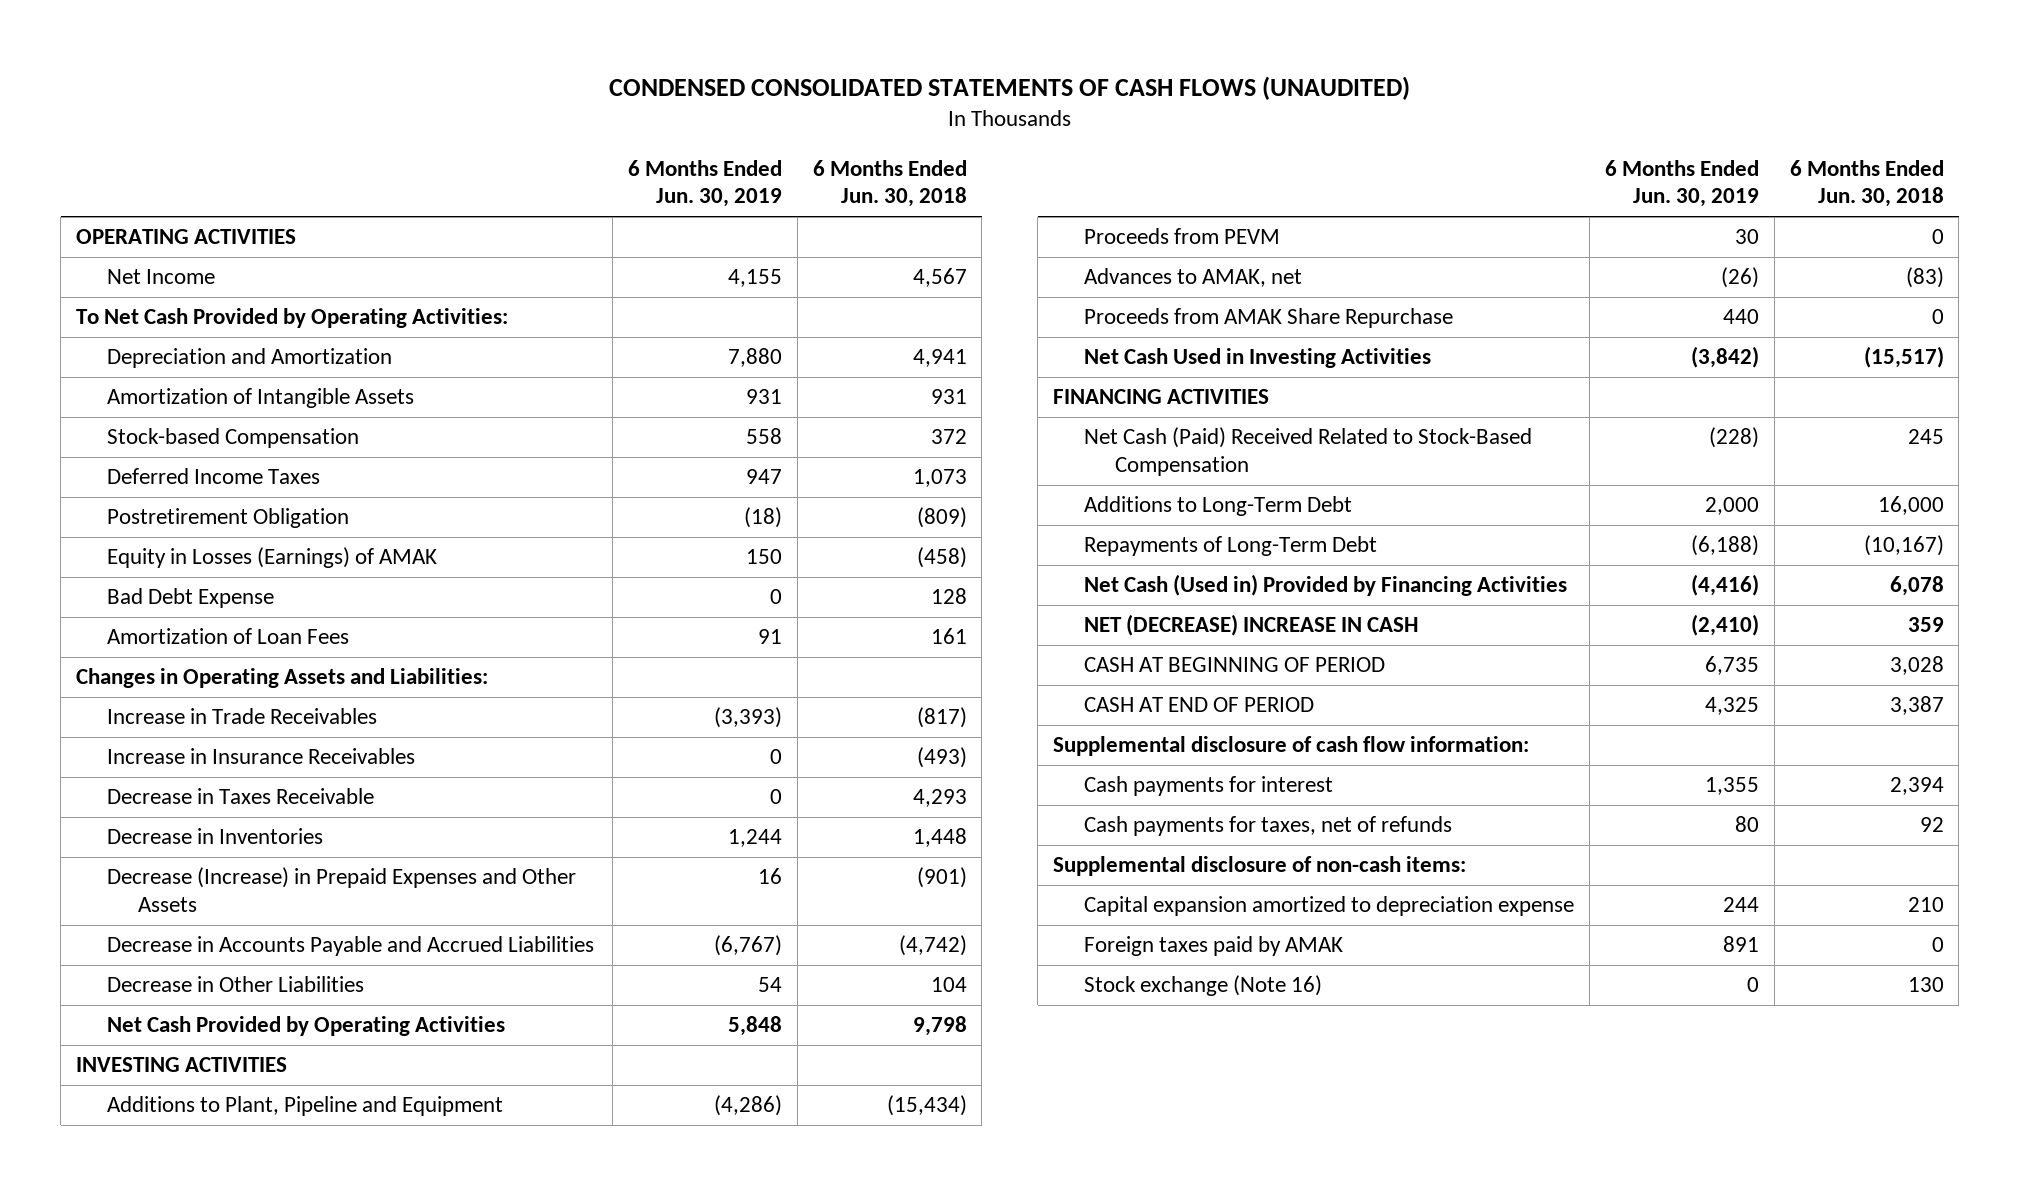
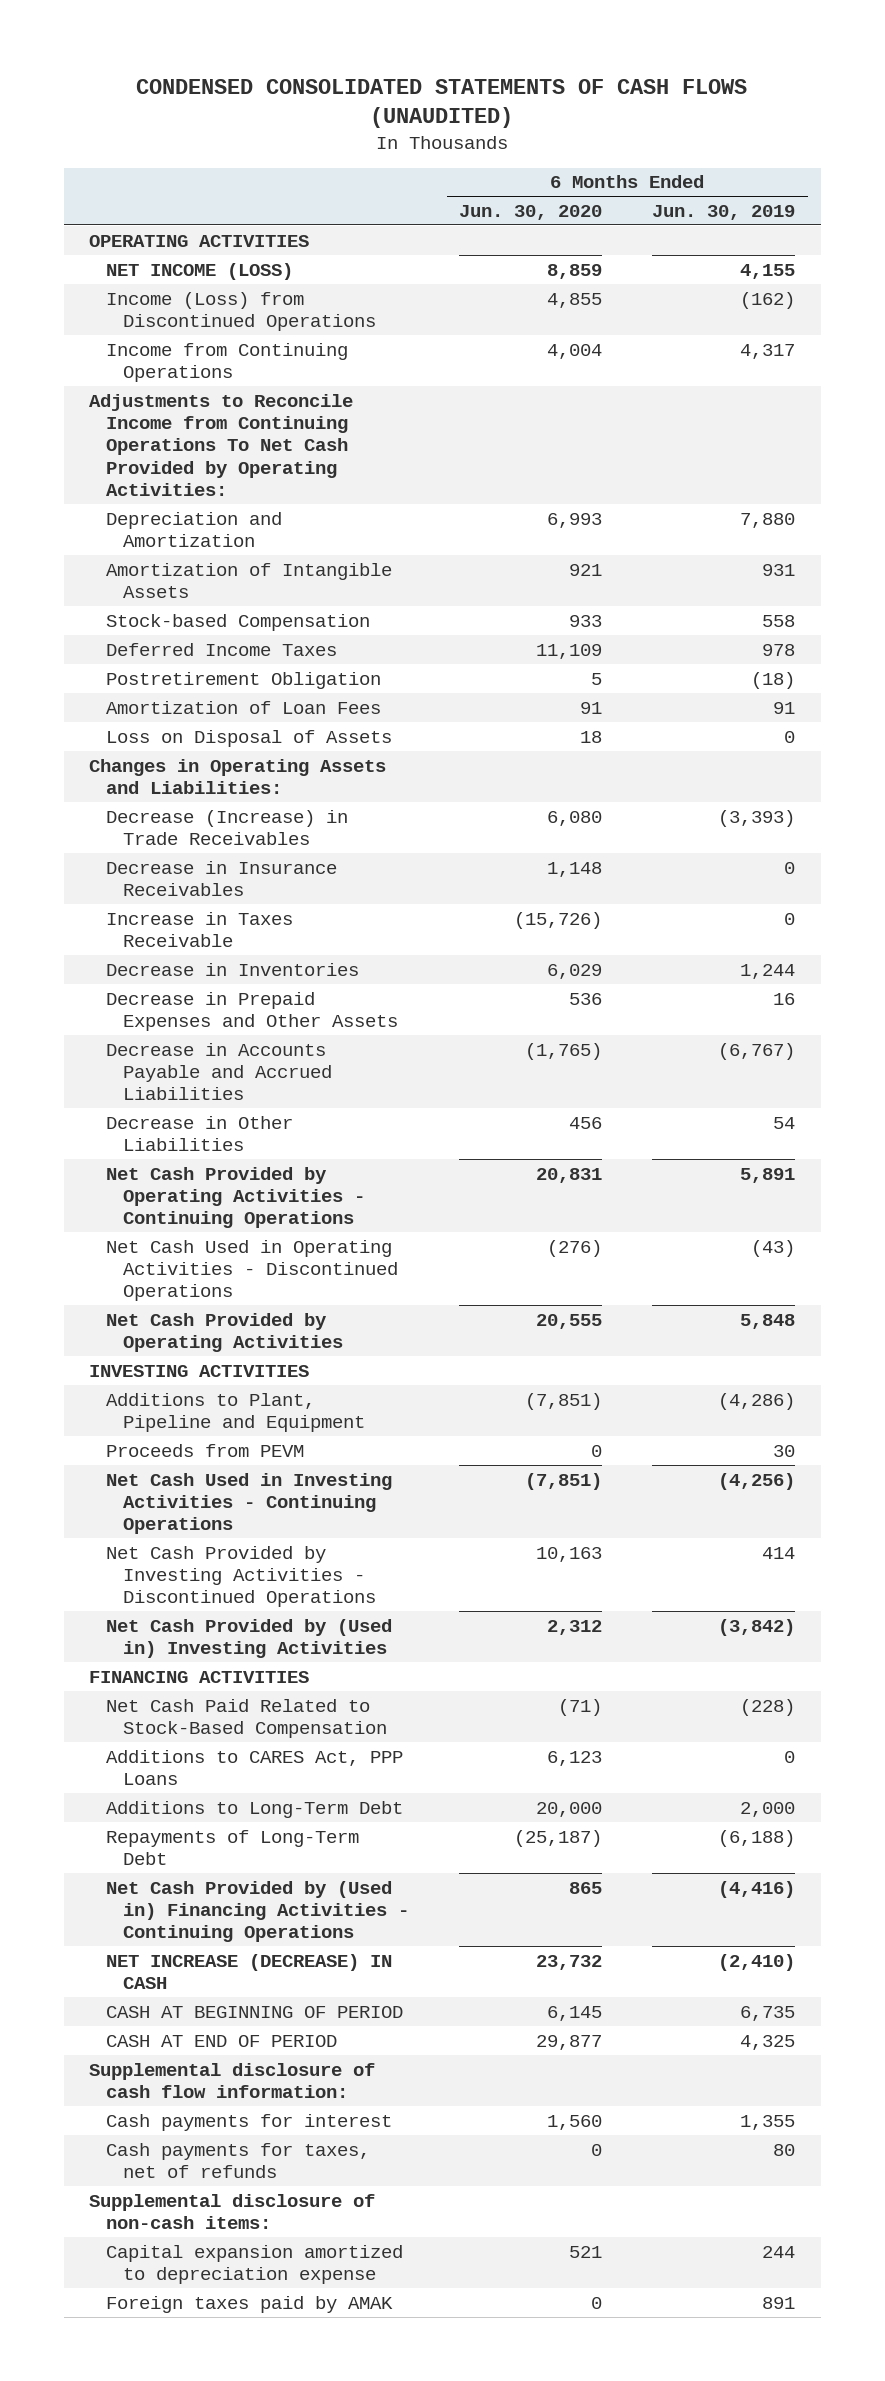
- | 6 Months Ended Jun. 30, 2019 | 6 Months Ended Jun. 30, 2018
+ | 6 Months Ended Jun. 30, 2020 | 6 Months Ended Jun. 30, 2019
- Net Income | 4,155 | 4,567
- To Net Cash Provided by Operating Activities:
+ NET INCOME (LOSS) | 8,859 | 4,155
+ Income (Loss) from Discontinued Operations | 4,855 | (162)
+ Income from Continuing Operations | 4,004 | 4,317
+ Adjustments to Reconcile Income from Continuing Operations To Net Cash Provided by Operating Activities:
- Deferred Income Taxes | 947 | 1,073
+ Deferred Income Taxes | 11,109 | 978
- Equity in Losses (Earnings) of AMAK | 150 | (458)
- Bad Debt Expense | 0 | 128
+ Loss on Disposal of Assets | 18 | 0
- Increase in Trade Receivables | (3,393) | (817)
- Increase in Insurance Receivables | 0 | (493)
- Decrease in Taxes Receivable | 0 | 4,293
+ Decrease (Increase) in Trade Receivables | 6,080 | (3,393)
+ Decrease in Insurance Receivables | 1,148 | 0
+ Increase in Taxes Receivable | (15,726) | 0
- Decrease (Increase) in Prepaid Expenses and Other Assets | 16 | (901)
+ Decrease in Prepaid Expenses and Other Assets | 536 | 16
+ Net Cash Provided by Operating Activities - Continuing Operations | 20,831 | 5,891
+ Net Cash Used in Operating Activities - Discontinued Operations | (276) | (43)
- Advances to AMAK, net | (26) | (83)
- Proceeds from AMAK Share Repurchase | 440 | 0
- Net Cash Used in Investing Activities | (3,842) | (15,517)
+ Net Cash Used in Investing Activities - Continuing Operations | (7,851) | (4,256)
+ Net Cash Provided by Investing Activities - Discontinued Operations | 10,163 | 414
+ Net Cash Provided by (Used in) Investing Activities | 2,312 | (3,842)
- Net Cash (Paid) Received Related to Stock-Based Compensation | (228) | 245
+ Net Cash Paid Related to Stock-Based Compensation | (71) | (228)
+ Additions to CARES Act, PPP Loans | 6,123 | 0
- Net Cash (Used in) Provided by Financing Activities | (4,416) | 6,078
- NET (DECREASE) INCREASE IN CASH | (2,410) | 359
+ Net Cash Provided by (Used in) Financing Activities - Continuing Operations | 865 | (4,416)
+ NET INCREASE (DECREASE) IN CASH | 23,732 | (2,410)
- Stock exchange (Note 16) | 0 | 130

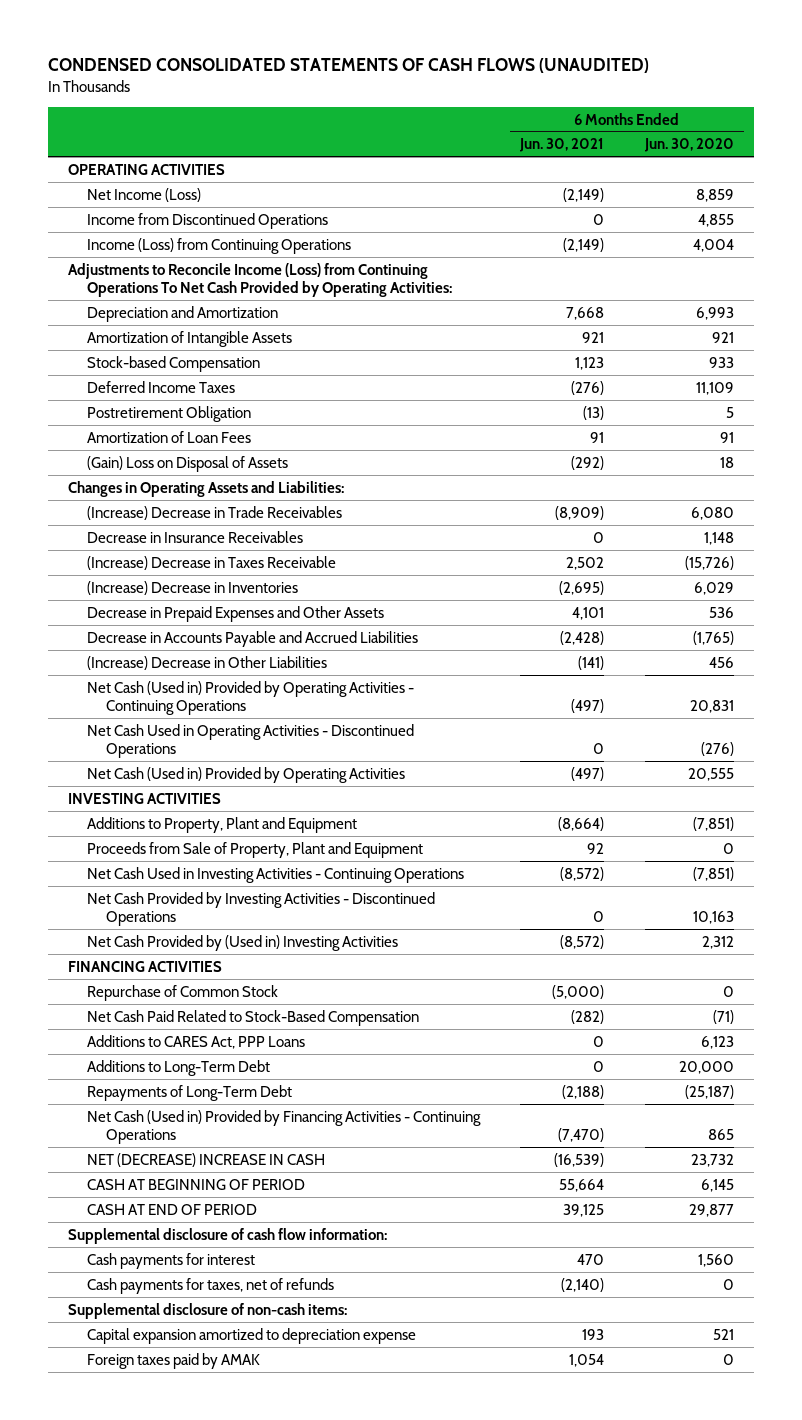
- | 6 Months Ended Jun. 30, 2020 | 6 Months Ended Jun. 30, 2019
+ | 6 Months Ended Jun. 30, 2021 | 6 Months Ended Jun. 30, 2020
- NET INCOME (LOSS) | 8,859 | 4,155
- Income (Loss) from Discontinued Operations | 4,855 | (162)
- Income from Continuing Operations | 4,004 | 4,317
- Adjustments to Reconcile Income from Continuing Operations To Net Cash Provided by Operating Activities:
+ Net Income (Loss) | (2,149) | 8,859
+ Income from Discontinued Operations | 0 | 4,855
+ Income (Loss) from Continuing Operations | (2,149) | 4,004
+ Adjustments to Reconcile Income (Loss) from Continuing Operations To Net Cash Provided by Operating Activities:
- Loss on Disposal of Assets | 18 | 0
+ (Gain) Loss on Disposal of Assets | (292) | 18
- Decrease (Increase) in Trade Receivables | 6,080 | (3,393)
+ (Increase) Decrease in Trade Receivables | (8,909) | 6,080
- Increase in Taxes Receivable | (15,726) | 0
- Decrease in Inventories | 6,029 | 1,244
+ (Increase) Decrease in Taxes Receivable | 2,502 | (15,726)
+ (Increase) Decrease in Inventories | (2,695) | 6,029
- Decrease in Other Liabilities | 456 | 54
- Net Cash Provided by Operating Activities - Continuing Operations | 20,831 | 5,891
+ (Increase) Decrease in Other Liabilities | (141) | 456
+ Net Cash (Used in) Provided by Operating Activities - Continuing Operations | (497) | 20,831
- Net Cash Provided by Operating Activities | 20,555 | 5,848
+ Net Cash (Used in) Provided by Operating Activities | (497) | 20,555
- Additions to Plant, Pipeline and Equipment | (7,851) | (4,286)
- Proceeds from PEVM | 0 | 30
+ Additions to Property, Plant and Equipment | (8,664) | (7,851)
+ Proceeds from Sale of Property, Plant and Equipment | 92 | 0
+ Repurchase of Common Stock | (5,000) | 0
- Net Cash Provided by (Used in) Financing Activities - Continuing Operations | 865 | (4,416)
- NET INCREASE (DECREASE) IN CASH | 23,732 | (2,410)
+ Net Cash (Used in) Provided by Financing Activities - Continuing Operations | (7,470) | 865
+ NET (DECREASE) INCREASE IN CASH | (16,539) | 23,732

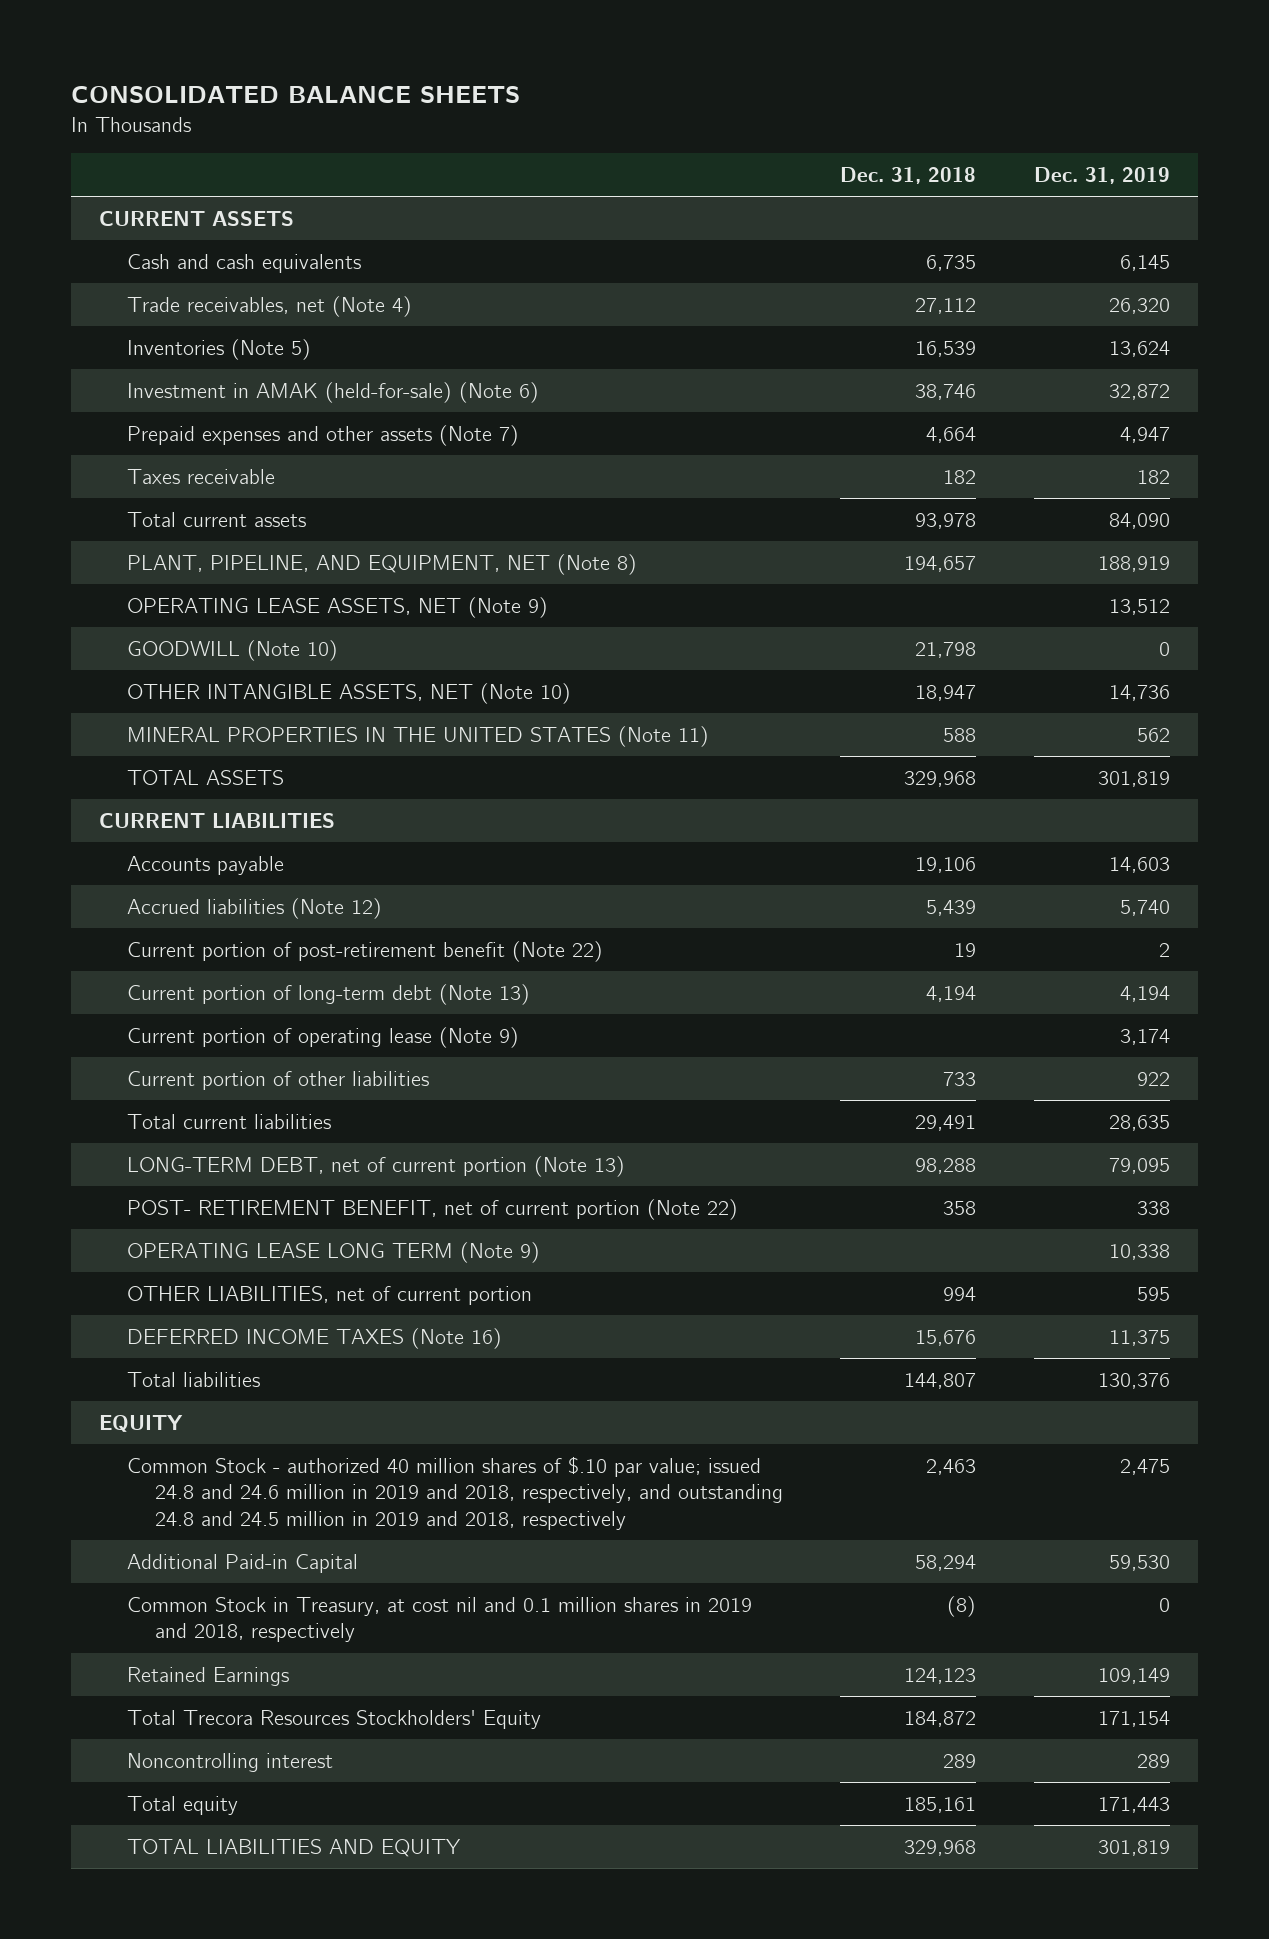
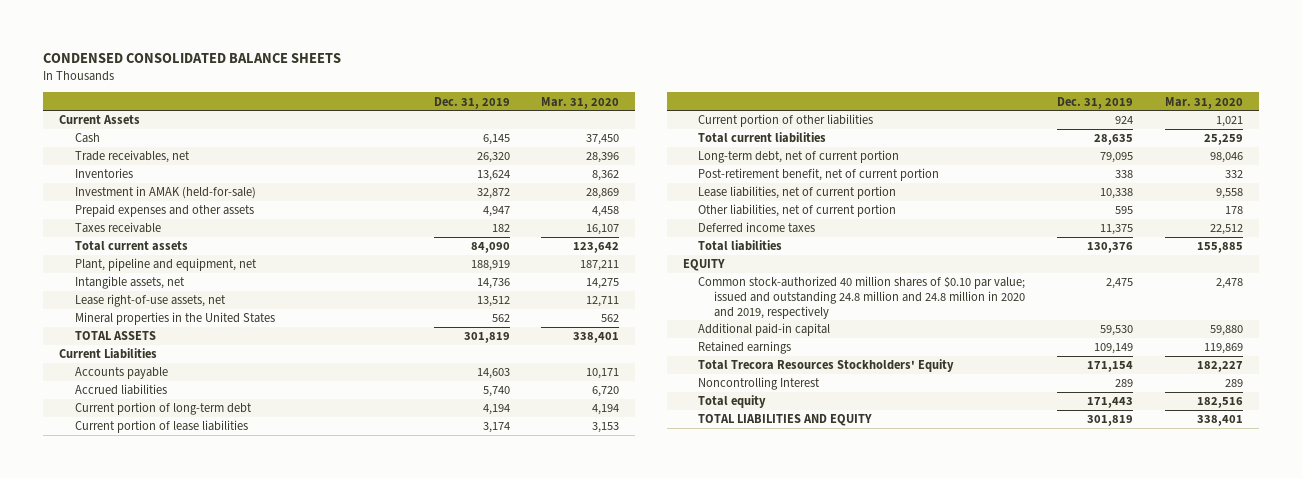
- CONSOLIDATED BALANCE SHEETS
+ CONDENSED CONSOLIDATED BALANCE SHEETS
- | Dec. 31, 2018 | Dec. 31, 2019
+ | Dec. 31, 2019 | Mar. 31, 2020
- CURRENT ASSETS
- Cash and cash equivalents | 6,735 | 6,145
- Trade receivables, net (Note 4) | 27,112 | 26,320
- Inventories (Note 5) | 16,539 | 13,624
- Investment in AMAK (held-for-sale) (Note 6) | 38,746 | 32,872
- Prepaid expenses and other assets (Note 7) | 4,664 | 4,947
+ Current Assets
+ Cash | 6,145 | 37,450
+ Trade receivables, net | 26,320 | 28,396
+ Inventories | 13,624 | 8,362
+ Investment in AMAK (held-for-sale) | 32,872 | 28,869
+ Prepaid expenses and other assets | 4,947 | 4,458
- PLANT, PIPELINE, AND EQUIPMENT, NET (Note 8) | 194,657 | 188,919
- OPERATING LEASE ASSETS, NET (Note 9) | | 13,512
- GOODWILL (Note 10) | 21,798 | 0
- OTHER INTANGIBLE ASSETS, NET (Note 10) | 18,947 | 14,736
- MINERAL PROPERTIES IN THE UNITED STATES (Note 11) | 588 | 562
+ Plant, pipeline and equipment, net | 188,919 | 187,211
+ Intangible assets, net | 14,736 | 14,275
+ Lease right-of-use assets, net | 13,512 | 12,711
+ Mineral properties in the United States | 562 | 562
- CURRENT LIABILITIES
+ Current Liabilities
- Accrued liabilities (Note 12) | 5,439 | 5,740
- Current portion of post-retirement benefit (Note 22) | 19 | 2
- Current portion of long-term debt (Note 13) | 4,194 | 4,194
- Current portion of operating lease (Note 9) | | 3,174
- Current portion of other liabilities | 733 | 922
+ Accrued liabilities | 5,740 | 6,720
+ Current portion of long-term debt | 4,194 | 4,194
+ Current portion of lease liabilities | 3,174 | 3,153
+ Current portion of other liabilities | 924 | 1,021
- LONG-TERM DEBT, net of current portion (Note 13) | 98,288 | 79,095
- POST- RETIREMENT BENEFIT, net of current portion (Note 22) | 358 | 338
- OPERATING LEASE LONG TERM (Note 9) | | 10,338
- OTHER LIABILITIES, net of current portion | 994 | 595
- DEFERRED INCOME TAXES (Note 16) | 15,676 | 11,375
+ Long-term debt, net of current portion | 79,095 | 98,046
+ Post-retirement benefit, net of current portion | 338 | 332
+ Lease liabilities, net of current portion | 10,338 | 9,558
+ Other liabilities, net of current portion | 595 | 178
+ Deferred income taxes | 11,375 | 22,512
- Common Stock - authorized 40 million shares of $.10 par value; issued 24.8 and 24.6 million in 2019 and 2018, respectively, and outstanding 24.8 and 24.5 million in 2019 and 2018, respectively | 2,463 | 2,475
- Additional Paid-in Capital | 58,294 | 59,530
- Common Stock in Treasury, at cost nil and 0.1 million shares in 2019 and 2018, respectively | (8) | 0
- Retained Earnings | 124,123 | 109,149
+ Common stock-authorized 40 million shares of $0.10 par value; issued and outstanding 24.8 million and 24.8 million in 2020 and 2019, respectively | 2,475 | 2,478
+ Additional paid-in capital | 59,530 | 59,880
+ Retained earnings | 109,149 | 119,869
- Noncontrolling interest | 289 | 289
+ Noncontrolling Interest | 289 | 289

